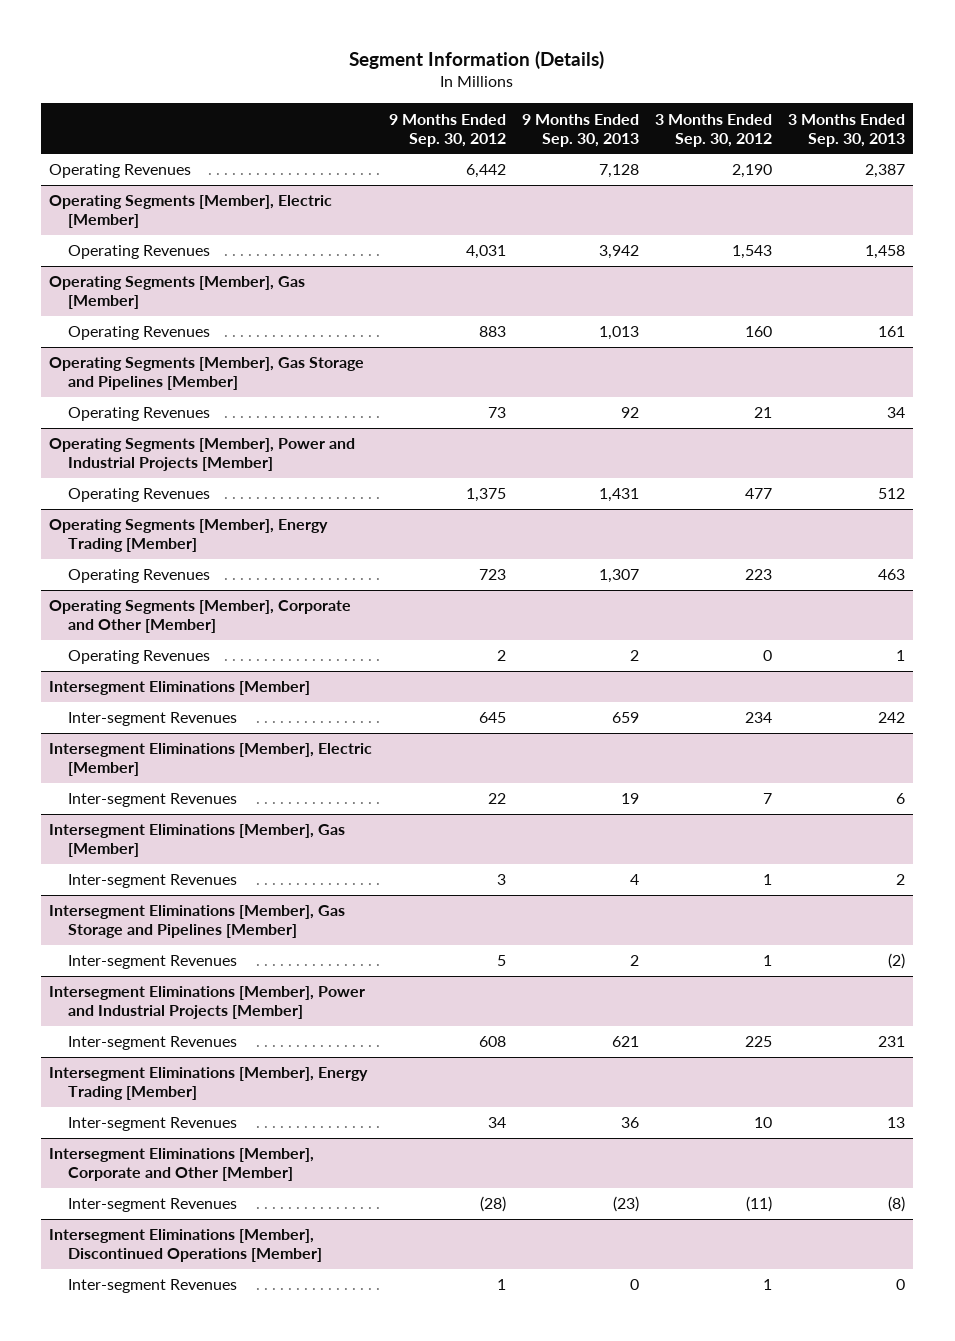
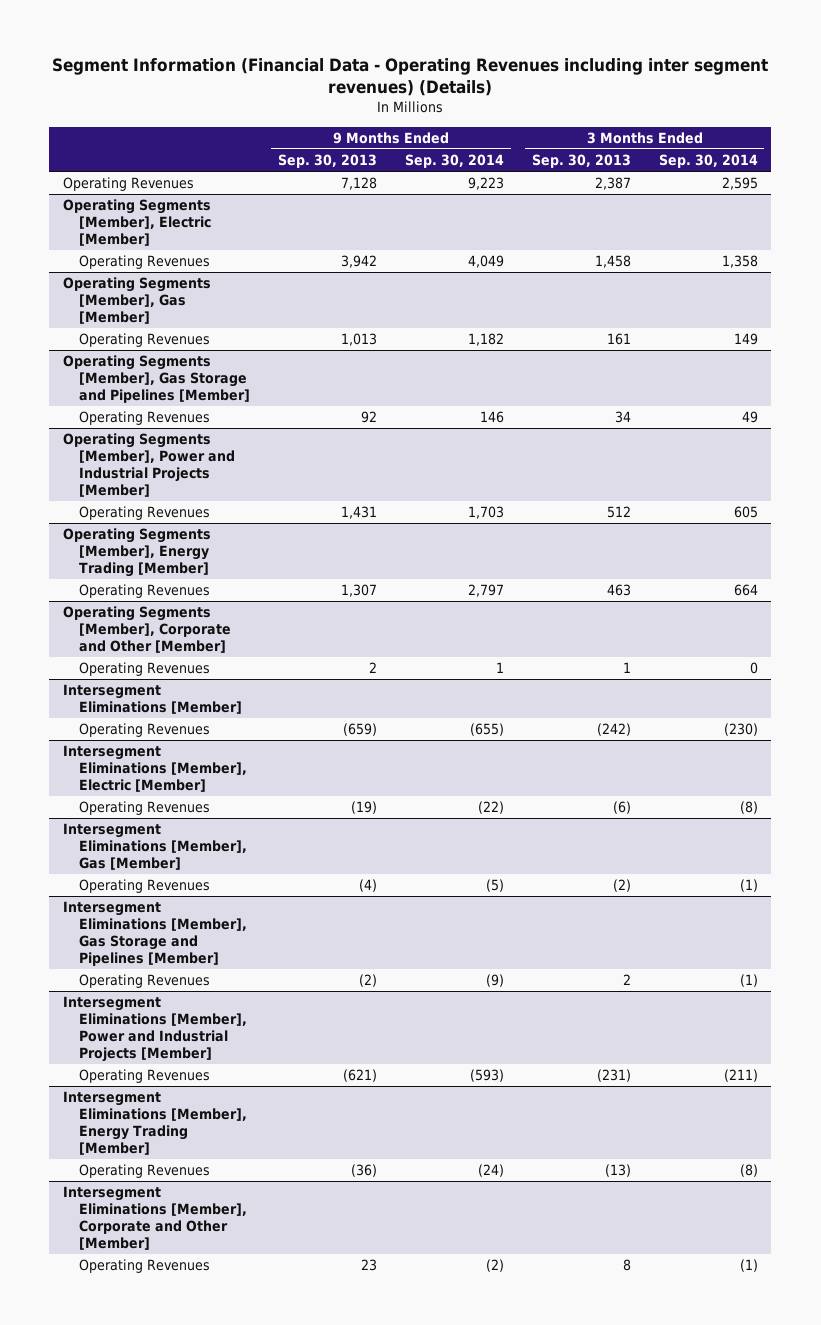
- Segment Information (Details)
+ Segment Information (Financial Data - Operating Revenues including inter segment revenues) (Details)
- | 9 Months Ended Sep. 30, 2012 | 9 Months Ended Sep. 30, 2013 | 3 Months Ended Sep. 30, 2012 | 3 Months Ended Sep. 30, 2013
+ | 9 Months Ended Sep. 30, 2013 | 9 Months Ended Sep. 30, 2014 | 3 Months Ended Sep. 30, 2013 | 3 Months Ended Sep. 30, 2014
@ Intersegment Eliminations [Member]
- Inter-segment Revenues | 645 | 659 | 234 | 242
+ Operating Revenues | (659) | (655) | (242) | (230)
@ Intersegment Eliminations [Member], Electric [Member]
- Inter-segment Revenues | 22 | 19 | 7 | 6
+ Operating Revenues | (19) | (22) | (6) | (8)
@ Intersegment Eliminations [Member], Gas [Member]
- Inter-segment Revenues | 3 | 4 | 1 | 2
+ Operating Revenues | (4) | (5) | (2) | (1)
@ Intersegment Eliminations [Member], Gas Storage and Pipelines [Member]
- Inter-segment Revenues | 5 | 2 | 1 | (2)
+ Operating Revenues | (2) | (9) | 2 | (1)
@ Intersegment Eliminations [Member], Power and Industrial Projects [Member]
- Inter-segment Revenues | 608 | 621 | 225 | 231
+ Operating Revenues | (621) | (593) | (231) | (211)
@ Intersegment Eliminations [Member], Energy Trading [Member]
- Inter-segment Revenues | 34 | 36 | 10 | 13
+ Operating Revenues | (36) | (24) | (13) | (8)
@ Intersegment Eliminations [Member], Corporate and Other [Member]
- Inter-segment Revenues | (28) | (23) | (11) | (8)
- Intersegment Eliminations [Member], Discontinued Operations [Member]
- Inter-segment Revenues | 1 | 0 | 1 | 0
@ Intersegment Eliminations [Member], Corporate and Other [Member]
+ Operating Revenues | 23 | (2) | 8 | (1)

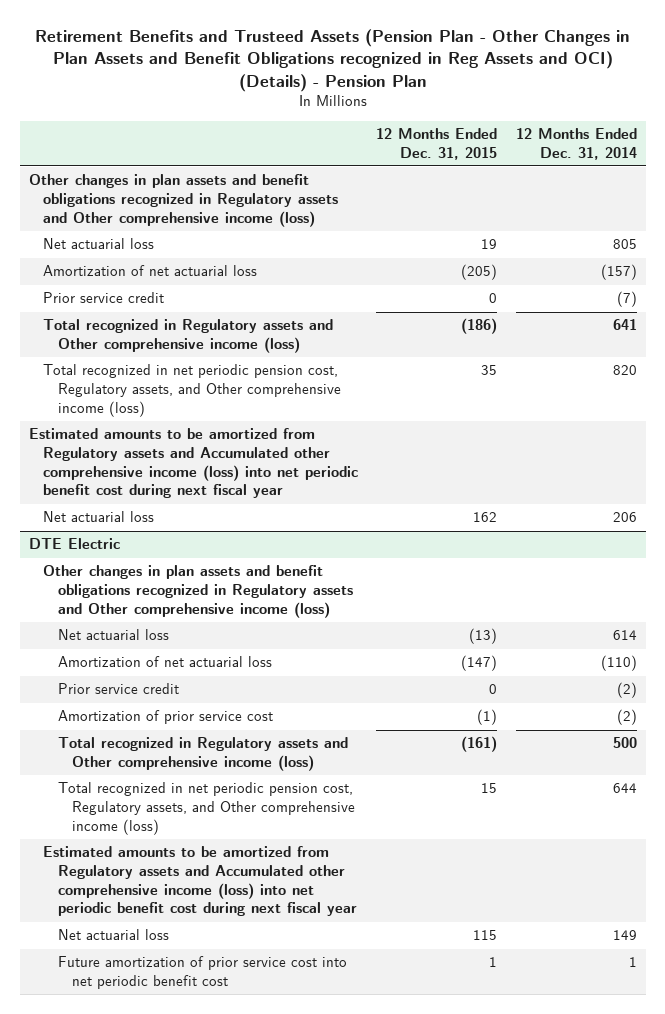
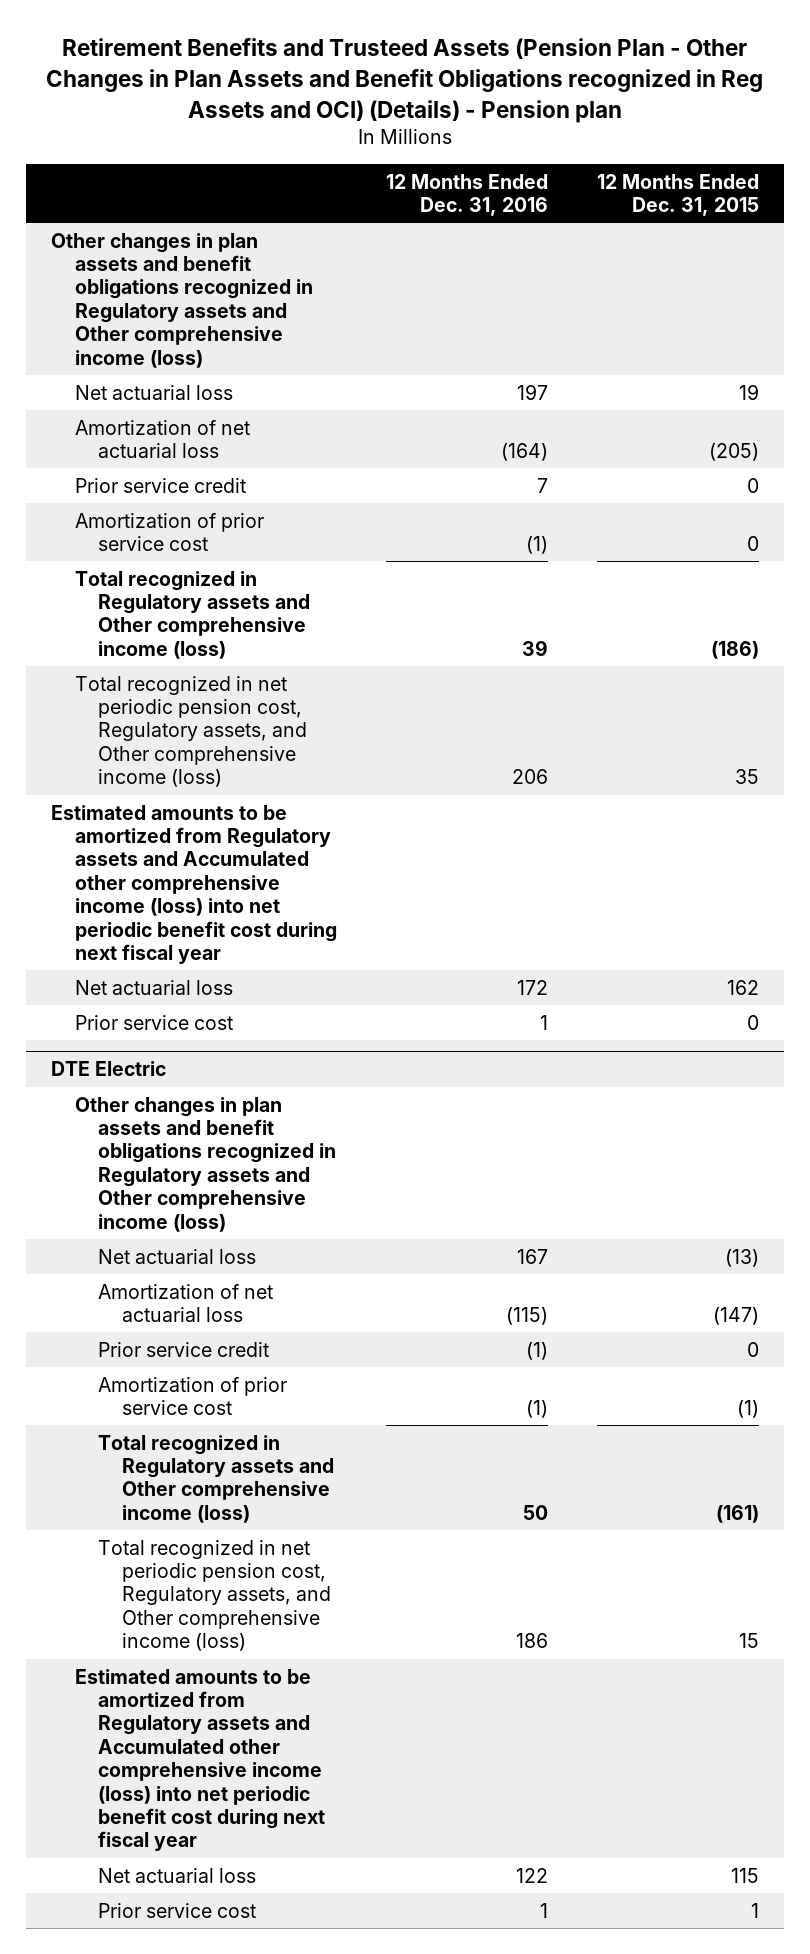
- Retirement Benefits and Trusteed Assets (Pension Plan - Other Changes in Plan Assets and Benefit Obligations recognized in Reg Assets and OCI) (Details) - Pension Plan
+ Retirement Benefits and Trusteed Assets (Pension Plan - Other Changes in Plan Assets and Benefit Obligations recognized in Reg Assets and OCI) (Details) - Pension plan
- | 12 Months Ended Dec. 31, 2015 | 12 Months Ended Dec. 31, 2014
+ | 12 Months Ended Dec. 31, 2016 | 12 Months Ended Dec. 31, 2015
+ Amortization of prior service cost | (1) | 0
+ Prior service cost | 1 | 0
@ DTE Electric
- Future amortization of prior service cost into net periodic benefit cost | 1 | 1
+ Prior service cost | 1 | 1

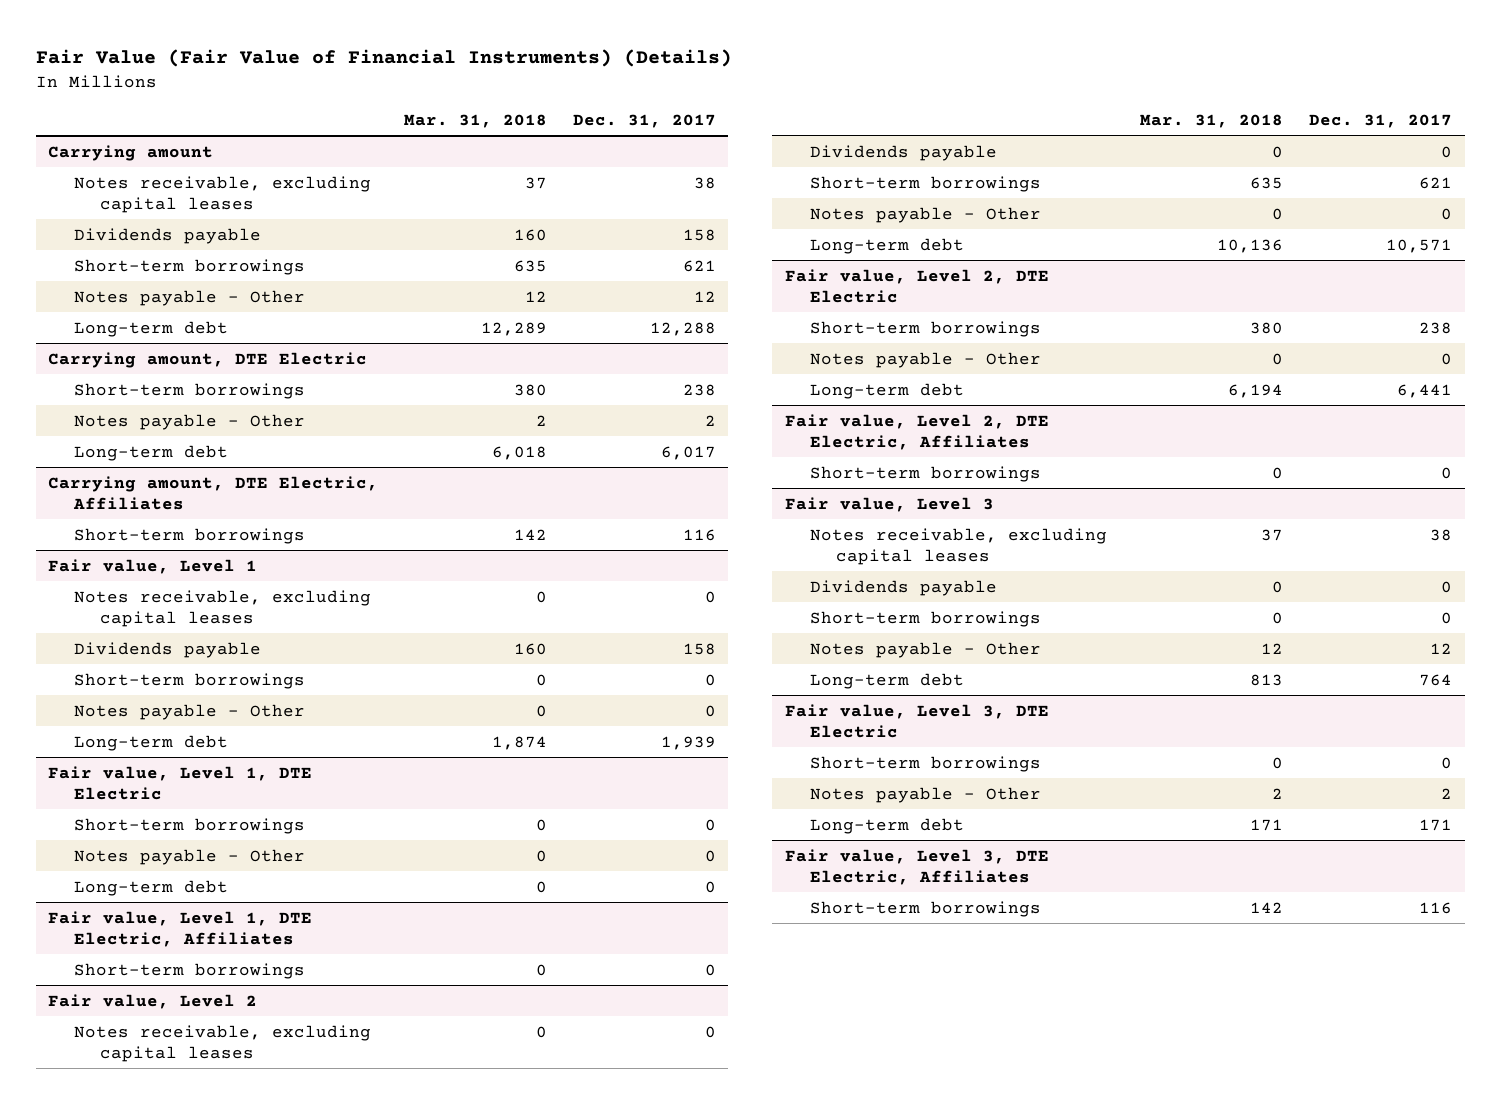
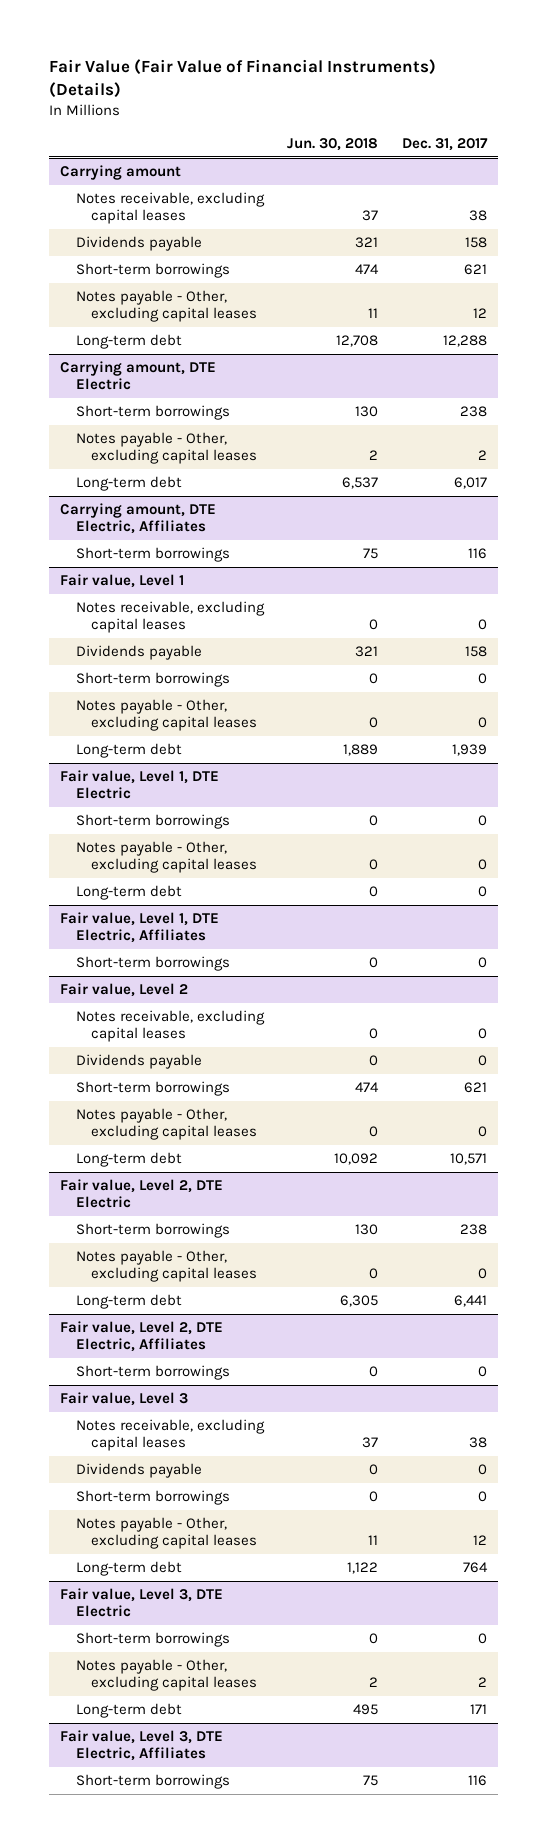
- | Mar. 31, 2018 | Dec. 31, 2017
+ | Jun. 30, 2018 | Dec. 31, 2017
@ Carrying amount
- Notes payable - Other | 12 | 12
+ Notes payable - Other, excluding capital leases | 11 | 12
@ Carrying amount, DTE Electric
- Notes payable - Other | 2 | 2
+ Notes payable - Other, excluding capital leases | 2 | 2
@ Fair value, Level 1
- Notes payable - Other | 0 | 0
+ Notes payable - Other, excluding capital leases | 0 | 0
@ Fair value, Level 1, DTE Electric
- Notes payable - Other | 0 | 0
+ Notes payable - Other, excluding capital leases | 0 | 0
@ Fair value, Level 2
- Notes payable - Other | 0 | 0
+ Notes payable - Other, excluding capital leases | 0 | 0
@ Fair value, Level 2, DTE Electric
- Notes payable - Other | 0 | 0
+ Notes payable - Other, excluding capital leases | 0 | 0
@ Fair value, Level 3
- Notes payable - Other | 12 | 12
+ Notes payable - Other, excluding capital leases | 11 | 12
@ Fair value, Level 3, DTE Electric
- Notes payable - Other | 2 | 2
+ Notes payable - Other, excluding capital leases | 2 | 2

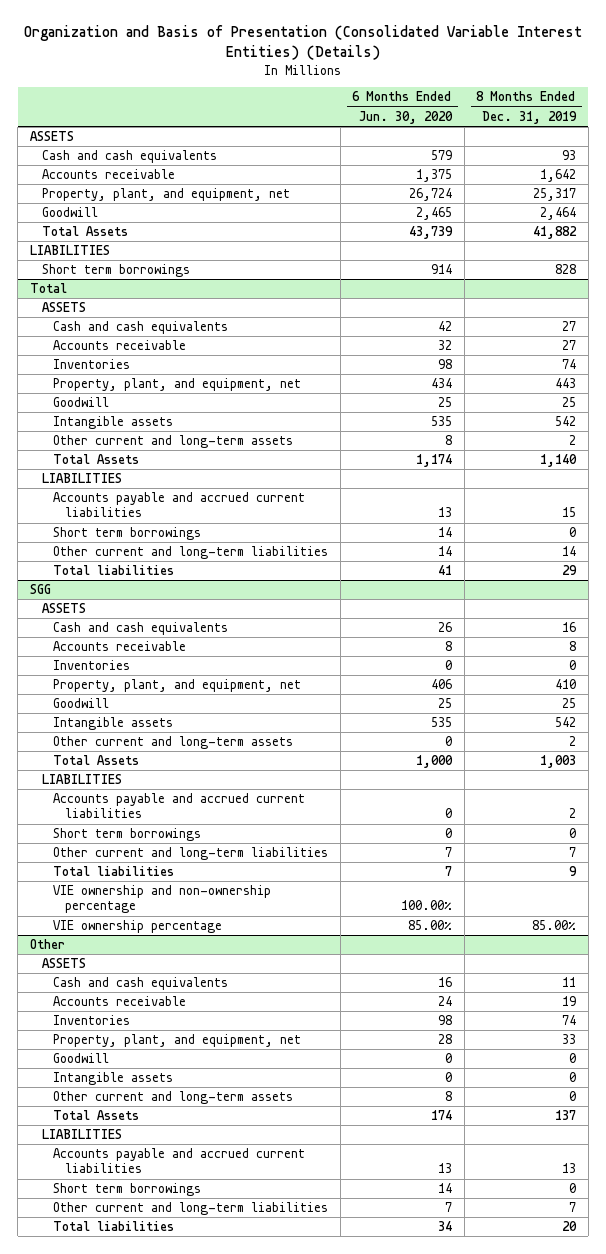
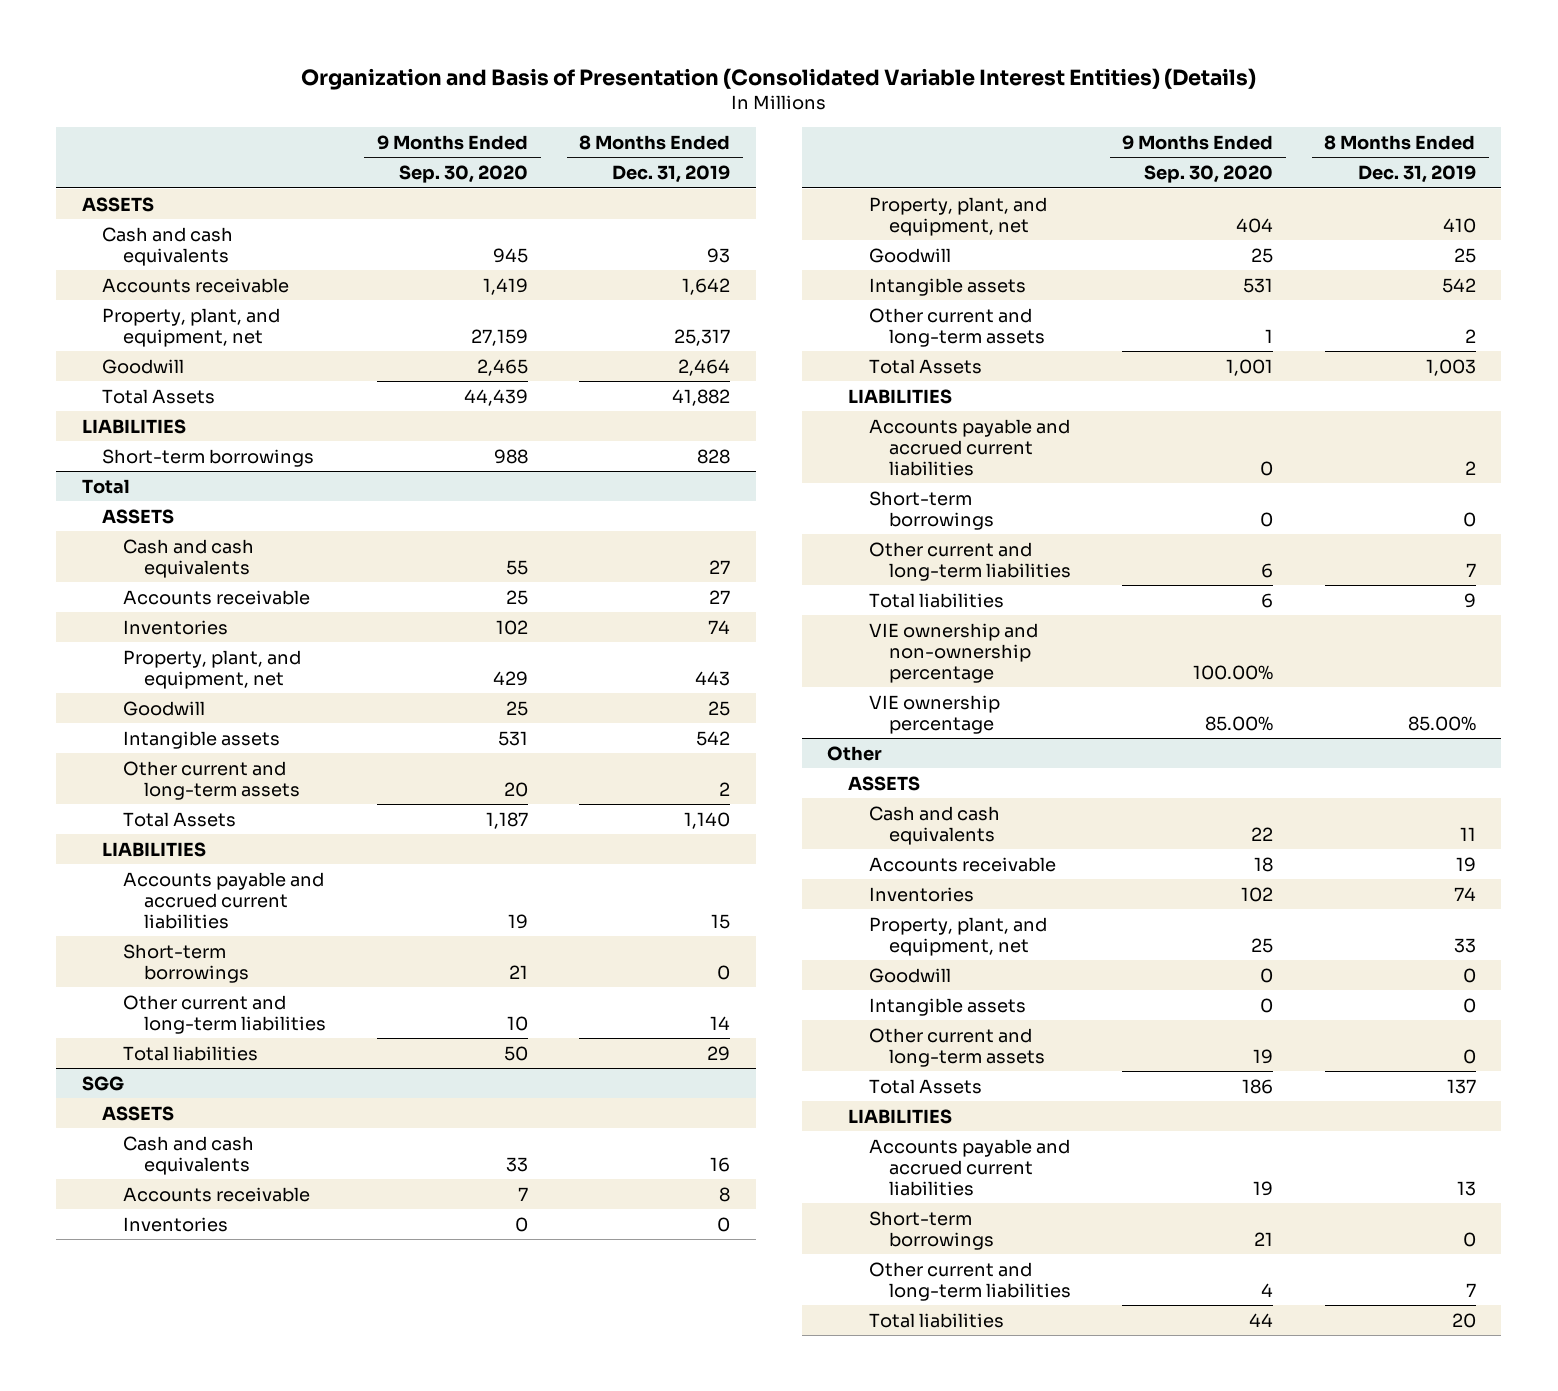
- | 6 Months Ended Jun. 30, 2020 | 8 Months Ended Dec. 31, 2019
+ | 9 Months Ended Sep. 30, 2020 | 8 Months Ended Dec. 31, 2019
- Short term borrowings | 914 | 828
+ Short-term borrowings | 988 | 828
@ Total
- Short term borrowings | 14 | 0
+ Short-term borrowings | 21 | 0
@ SGG
- Short term borrowings | 0 | 0
+ Short-term borrowings | 0 | 0
@ Other
- Short term borrowings | 14 | 0
+ Short-term borrowings | 21 | 0

